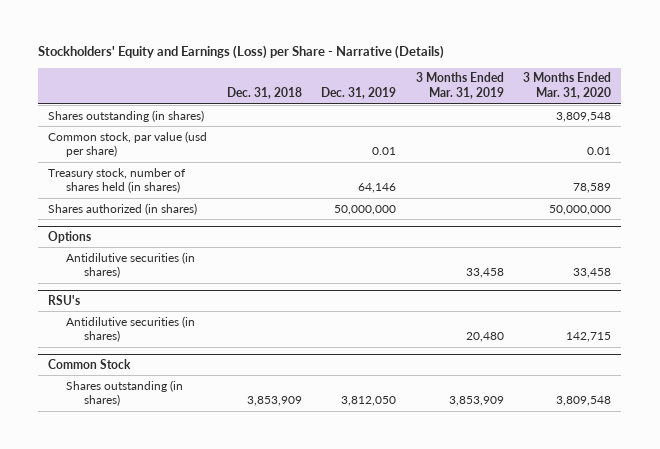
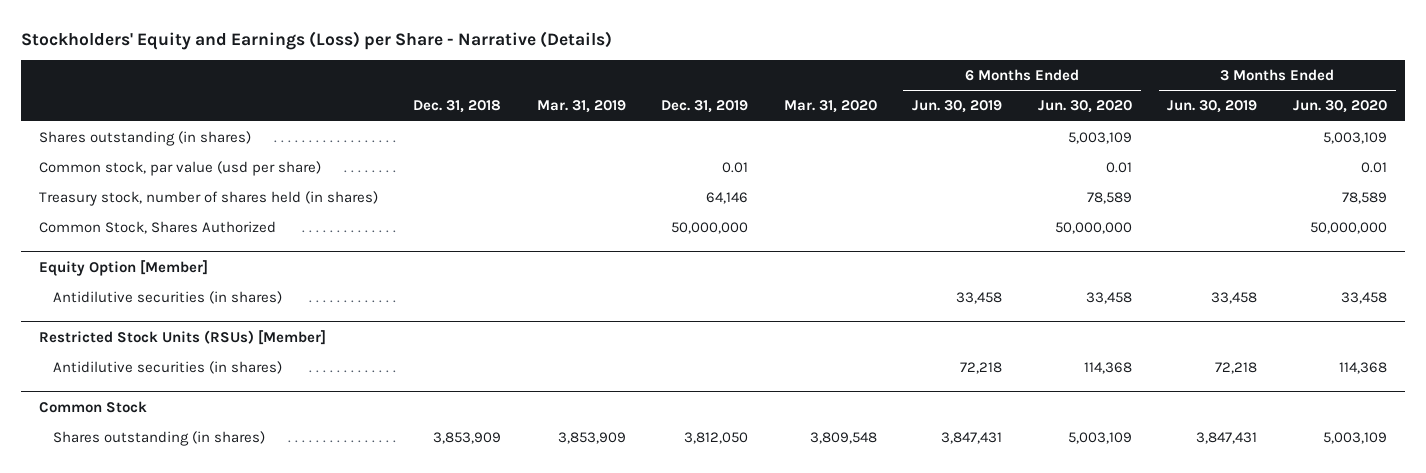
- | Dec. 31, 2018 | Dec. 31, 2019 | 3 Months Ended Mar. 31, 2019 | 3 Months Ended Mar. 31, 2020
+ | Dec. 31, 2018 | Mar. 31, 2019 | Dec. 31, 2019 | Mar. 31, 2020 | 6 Months Ended Jun. 30, 2019 | 6 Months Ended Jun. 30, 2020 | 3 Months Ended Jun. 30, 2019 | 3 Months Ended Jun. 30, 2020
- Shares authorized (in shares) | | 50,000,000 | | 50,000,000
- Options
+ Common Stock, Shares Authorized | | | 50,000,000 | | | 50,000,000 | | 50,000,000
+ Equity Option [Member]
- RSU's
+ Restricted Stock Units (RSUs) [Member]

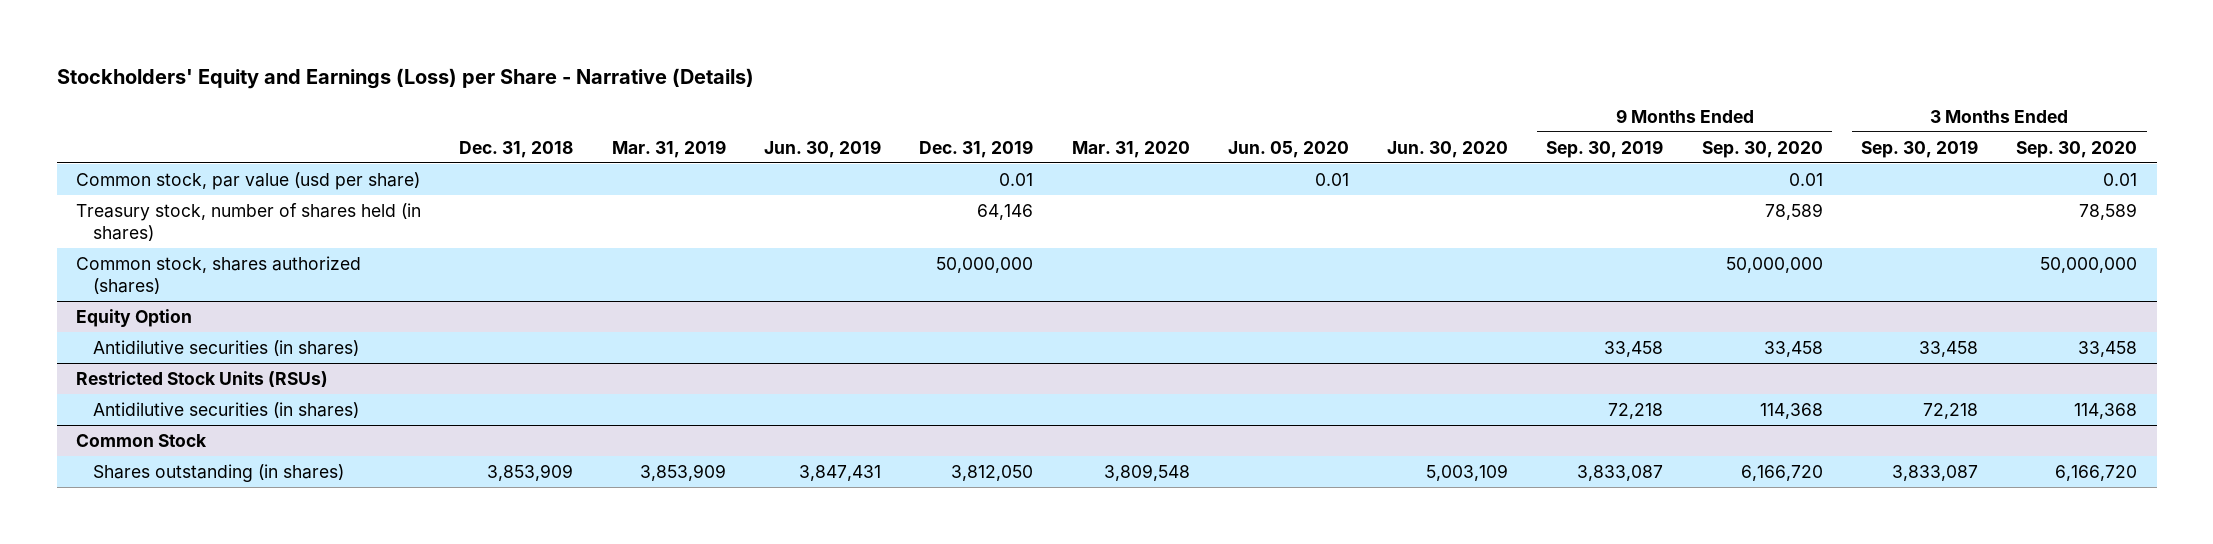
- | Dec. 31, 2018 | Mar. 31, 2019 | Dec. 31, 2019 | Mar. 31, 2020 | 6 Months Ended Jun. 30, 2019 | 6 Months Ended Jun. 30, 2020 | 3 Months Ended Jun. 30, 2019 | 3 Months Ended Jun. 30, 2020
+ | Dec. 31, 2018 | Mar. 31, 2019 | Jun. 30, 2019 | Dec. 31, 2019 | Mar. 31, 2020 | Jun. 05, 2020 | Jun. 30, 2020 | 9 Months Ended Sep. 30, 2019 | 9 Months Ended Sep. 30, 2020 | 3 Months Ended Sep. 30, 2019 | 3 Months Ended Sep. 30, 2020
- Shares outstanding (in shares) | | | | | | 5,003,109 | | 5,003,109
- Common Stock, Shares Authorized | | | 50,000,000 | | | 50,000,000 | | 50,000,000
- Equity Option [Member]
+ Common stock, shares authorized (shares) | | | | 50,000,000 | | | | | 50,000,000 | | 50,000,000
+ Equity Option
- Restricted Stock Units (RSUs) [Member]
+ Restricted Stock Units (RSUs)

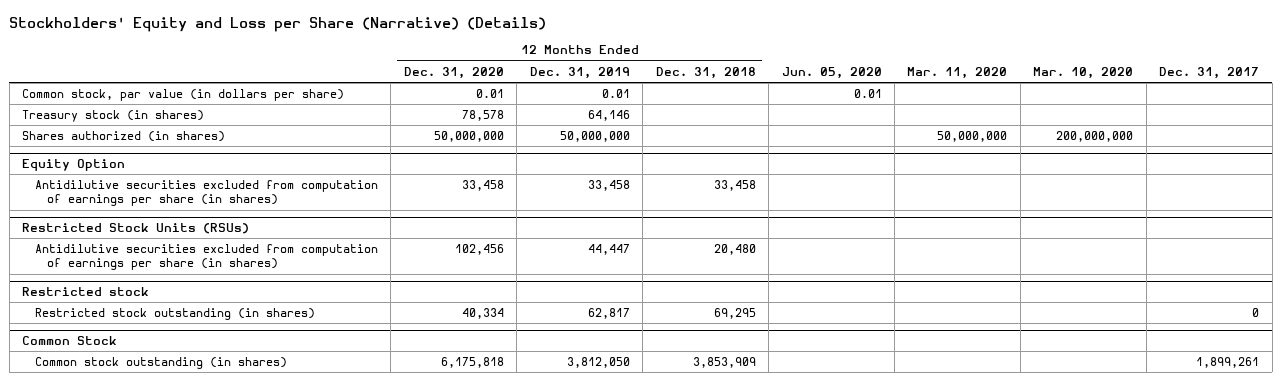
- Stockholders' Equity and Earnings (Loss) per Share - Narrative (Details)
+ Stockholders' Equity and Loss per Share (Narrative) (Details)
- | Dec. 31, 2018 | Mar. 31, 2019 | Jun. 30, 2019 | Dec. 31, 2019 | Mar. 31, 2020 | Jun. 05, 2020 | Jun. 30, 2020 | 9 Months Ended Sep. 30, 2019 | 9 Months Ended Sep. 30, 2020 | 3 Months Ended Sep. 30, 2019 | 3 Months Ended Sep. 30, 2020
+ | 12 Months Ended Dec. 31, 2020 | 12 Months Ended Dec. 31, 2019 | 12 Months Ended Dec. 31, 2018 | Jun. 05, 2020 | Mar. 11, 2020 | Mar. 10, 2020 | Dec. 31, 2017
- Common stock, par value (usd per share) | | | | 0.01 | | 0.01 | | | 0.01 | | 0.01
- Treasury stock, number of shares held (in shares) | | | | 64,146 | | | | | 78,589 | | 78,589
- Common stock, shares authorized (shares) | | | | 50,000,000 | | | | | 50,000,000 | | 50,000,000
+ Common stock, par value (in dollars per share) | 0.01 | 0.01 | | 0.01 | | |
+ Treasury stock (in shares) | 78,578 | 64,146 | | | | |
+ Shares authorized (in shares) | 50,000,000 | 50,000,000 | | | 50,000,000 | 200,000,000 |
@ Equity Option
- Antidilutive securities (in shares) | | | | | | | | 33,458 | 33,458 | 33,458 | 33,458
+ Antidilutive securities excluded from computation of earnings per share (in shares) | 33,458 | 33,458 | 33,458 | | | |
@ Restricted Stock Units (RSUs)
- Antidilutive securities (in shares) | | | | | | | | 72,218 | 114,368 | 72,218 | 114,368
+ Antidilutive securities excluded from computation of earnings per share (in shares) | 102,456 | 44,447 | 20,480 | | | |
+ Restricted stock
+ Restricted stock outstanding (in shares) | 40,334 | 62,817 | 69,295 | | | | 0
@ Common Stock
- Shares outstanding (in shares) | 3,853,909 | 3,853,909 | 3,847,431 | 3,812,050 | 3,809,548 | | 5,003,109 | 3,833,087 | 6,166,720 | 3,833,087 | 6,166,720
+ Common stock outstanding (in shares) | 6,175,818 | 3,812,050 | 3,853,909 | | | | 1,899,261

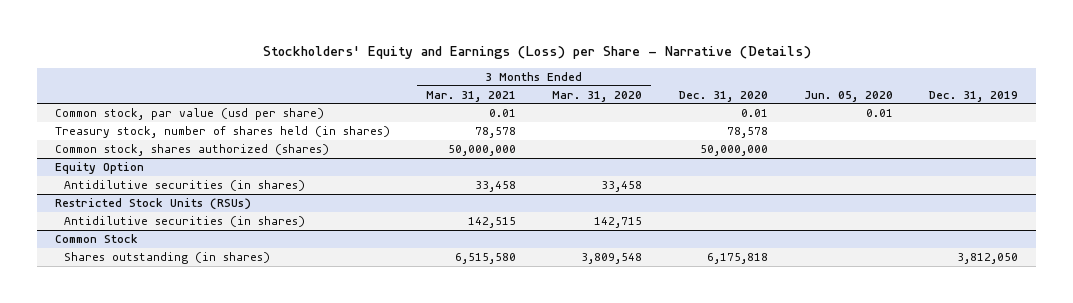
- Stockholders' Equity and Loss per Share (Narrative) (Details)
+ Stockholders' Equity and Earnings (Loss) per Share - Narrative (Details)
- | 12 Months Ended Dec. 31, 2020 | 12 Months Ended Dec. 31, 2019 | 12 Months Ended Dec. 31, 2018 | Jun. 05, 2020 | Mar. 11, 2020 | Mar. 10, 2020 | Dec. 31, 2017
+ | 3 Months Ended Mar. 31, 2021 | 3 Months Ended Mar. 31, 2020 | Dec. 31, 2020 | Jun. 05, 2020 | Dec. 31, 2019
- Common stock, par value (in dollars per share) | 0.01 | 0.01 | | 0.01 | | |
- Treasury stock (in shares) | 78,578 | 64,146 | | | | |
- Shares authorized (in shares) | 50,000,000 | 50,000,000 | | | 50,000,000 | 200,000,000 |
+ Common stock, par value (usd per share) | 0.01 | | 0.01 | 0.01 |
+ Treasury stock, number of shares held (in shares) | 78,578 | | 78,578 | |
+ Common stock, shares authorized (shares) | 50,000,000 | | 50,000,000 | |
@ Equity Option
- Antidilutive securities excluded from computation of earnings per share (in shares) | 33,458 | 33,458 | 33,458 | | | |
+ Antidilutive securities (in shares) | 33,458 | 33,458 | | |
@ Restricted Stock Units (RSUs)
- Antidilutive securities excluded from computation of earnings per share (in shares) | 102,456 | 44,447 | 20,480 | | | |
- Restricted stock
- Restricted stock outstanding (in shares) | 40,334 | 62,817 | 69,295 | | | | 0
@ Restricted Stock Units (RSUs)
+ Antidilutive securities (in shares) | 142,515 | 142,715 | | |
@ Common Stock
- Common stock outstanding (in shares) | 6,175,818 | 3,812,050 | 3,853,909 | | | | 1,899,261
+ Shares outstanding (in shares) | 6,515,580 | 3,809,548 | 6,175,818 | | 3,812,050

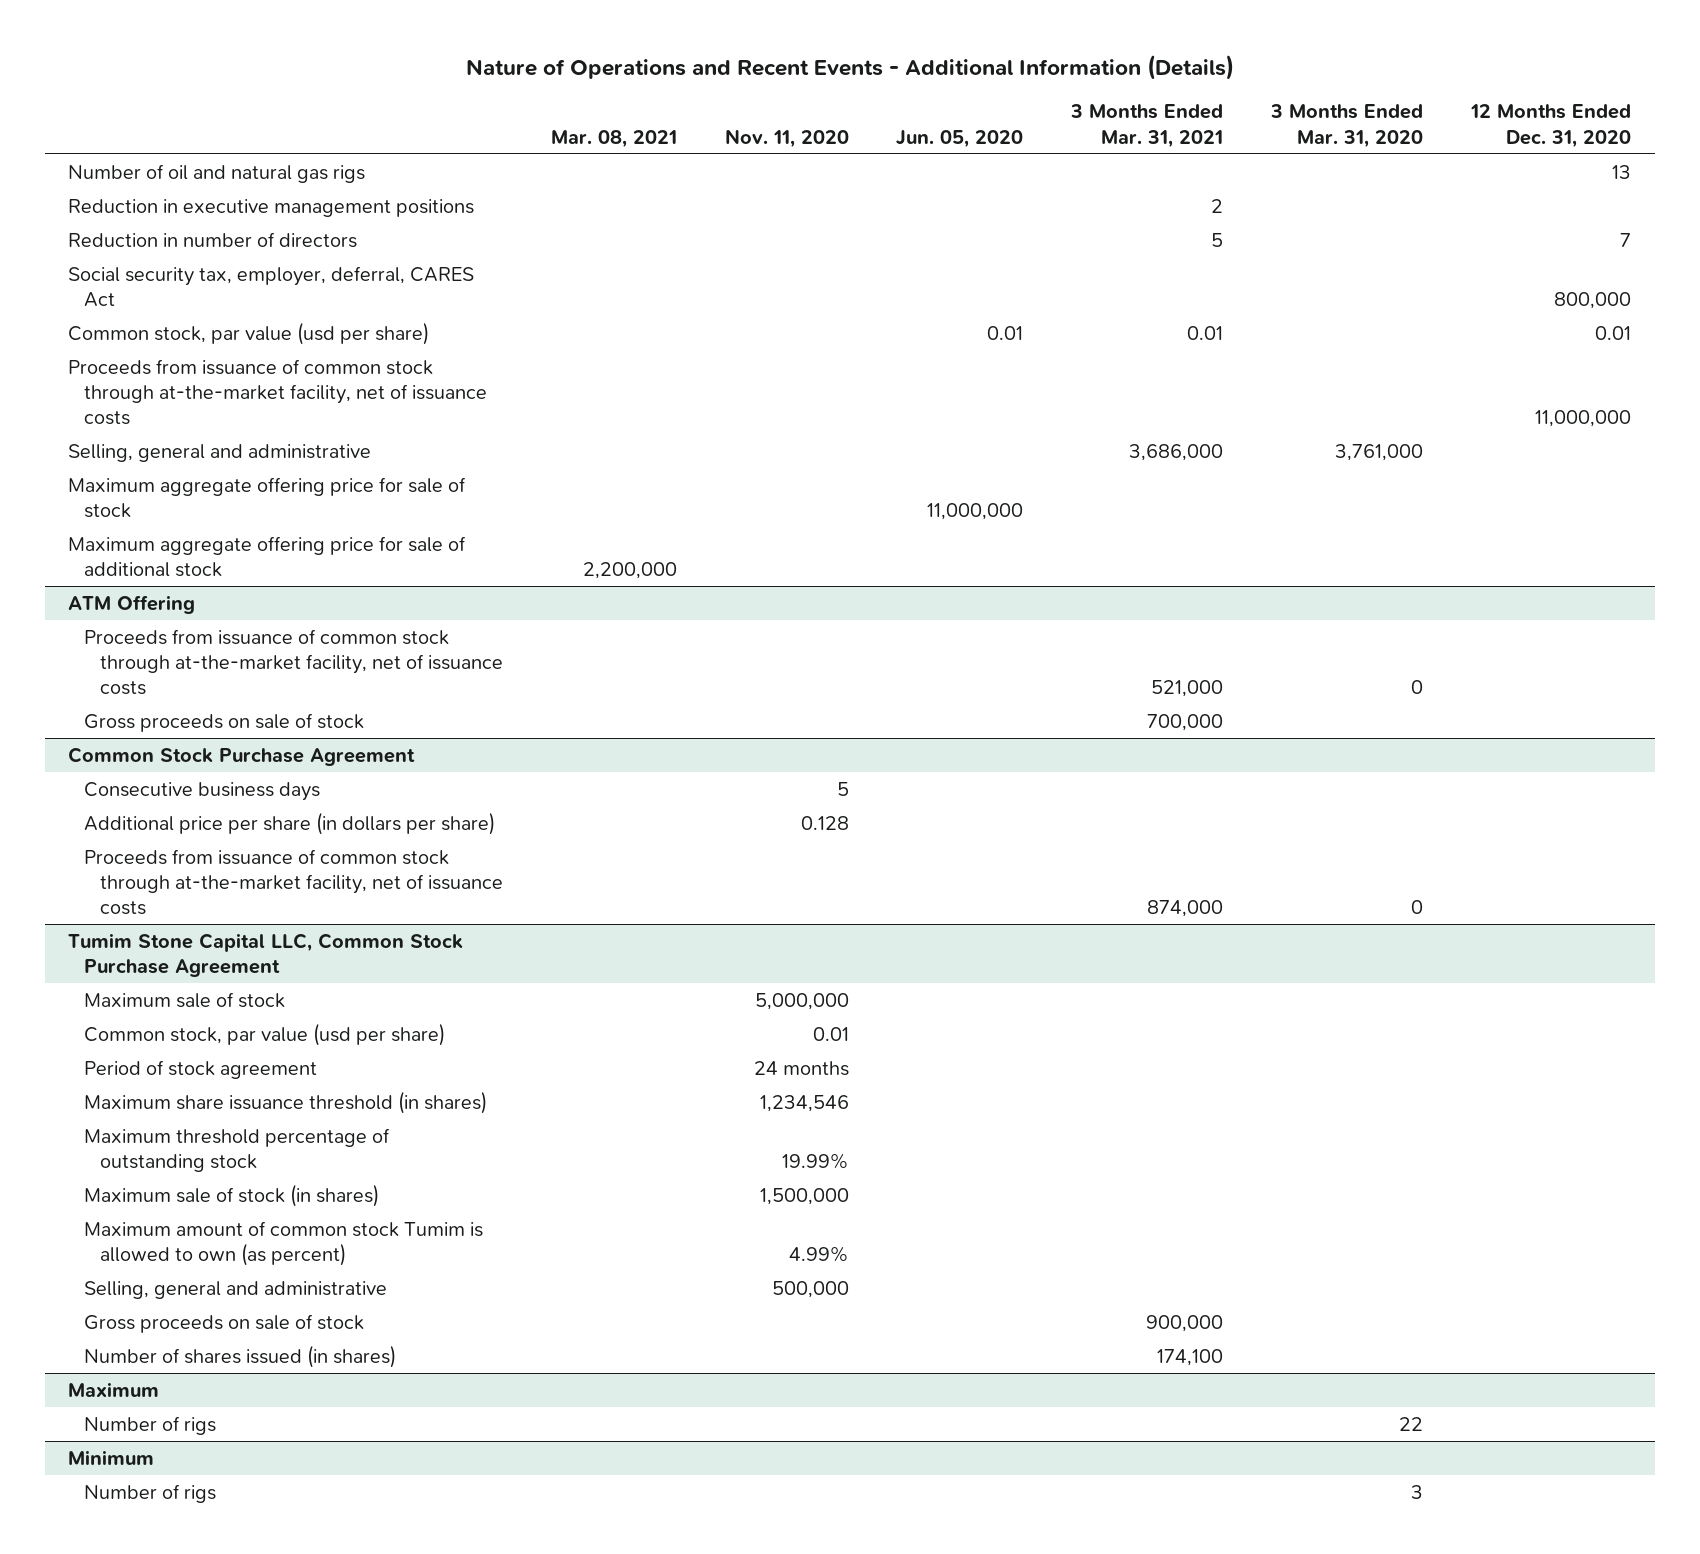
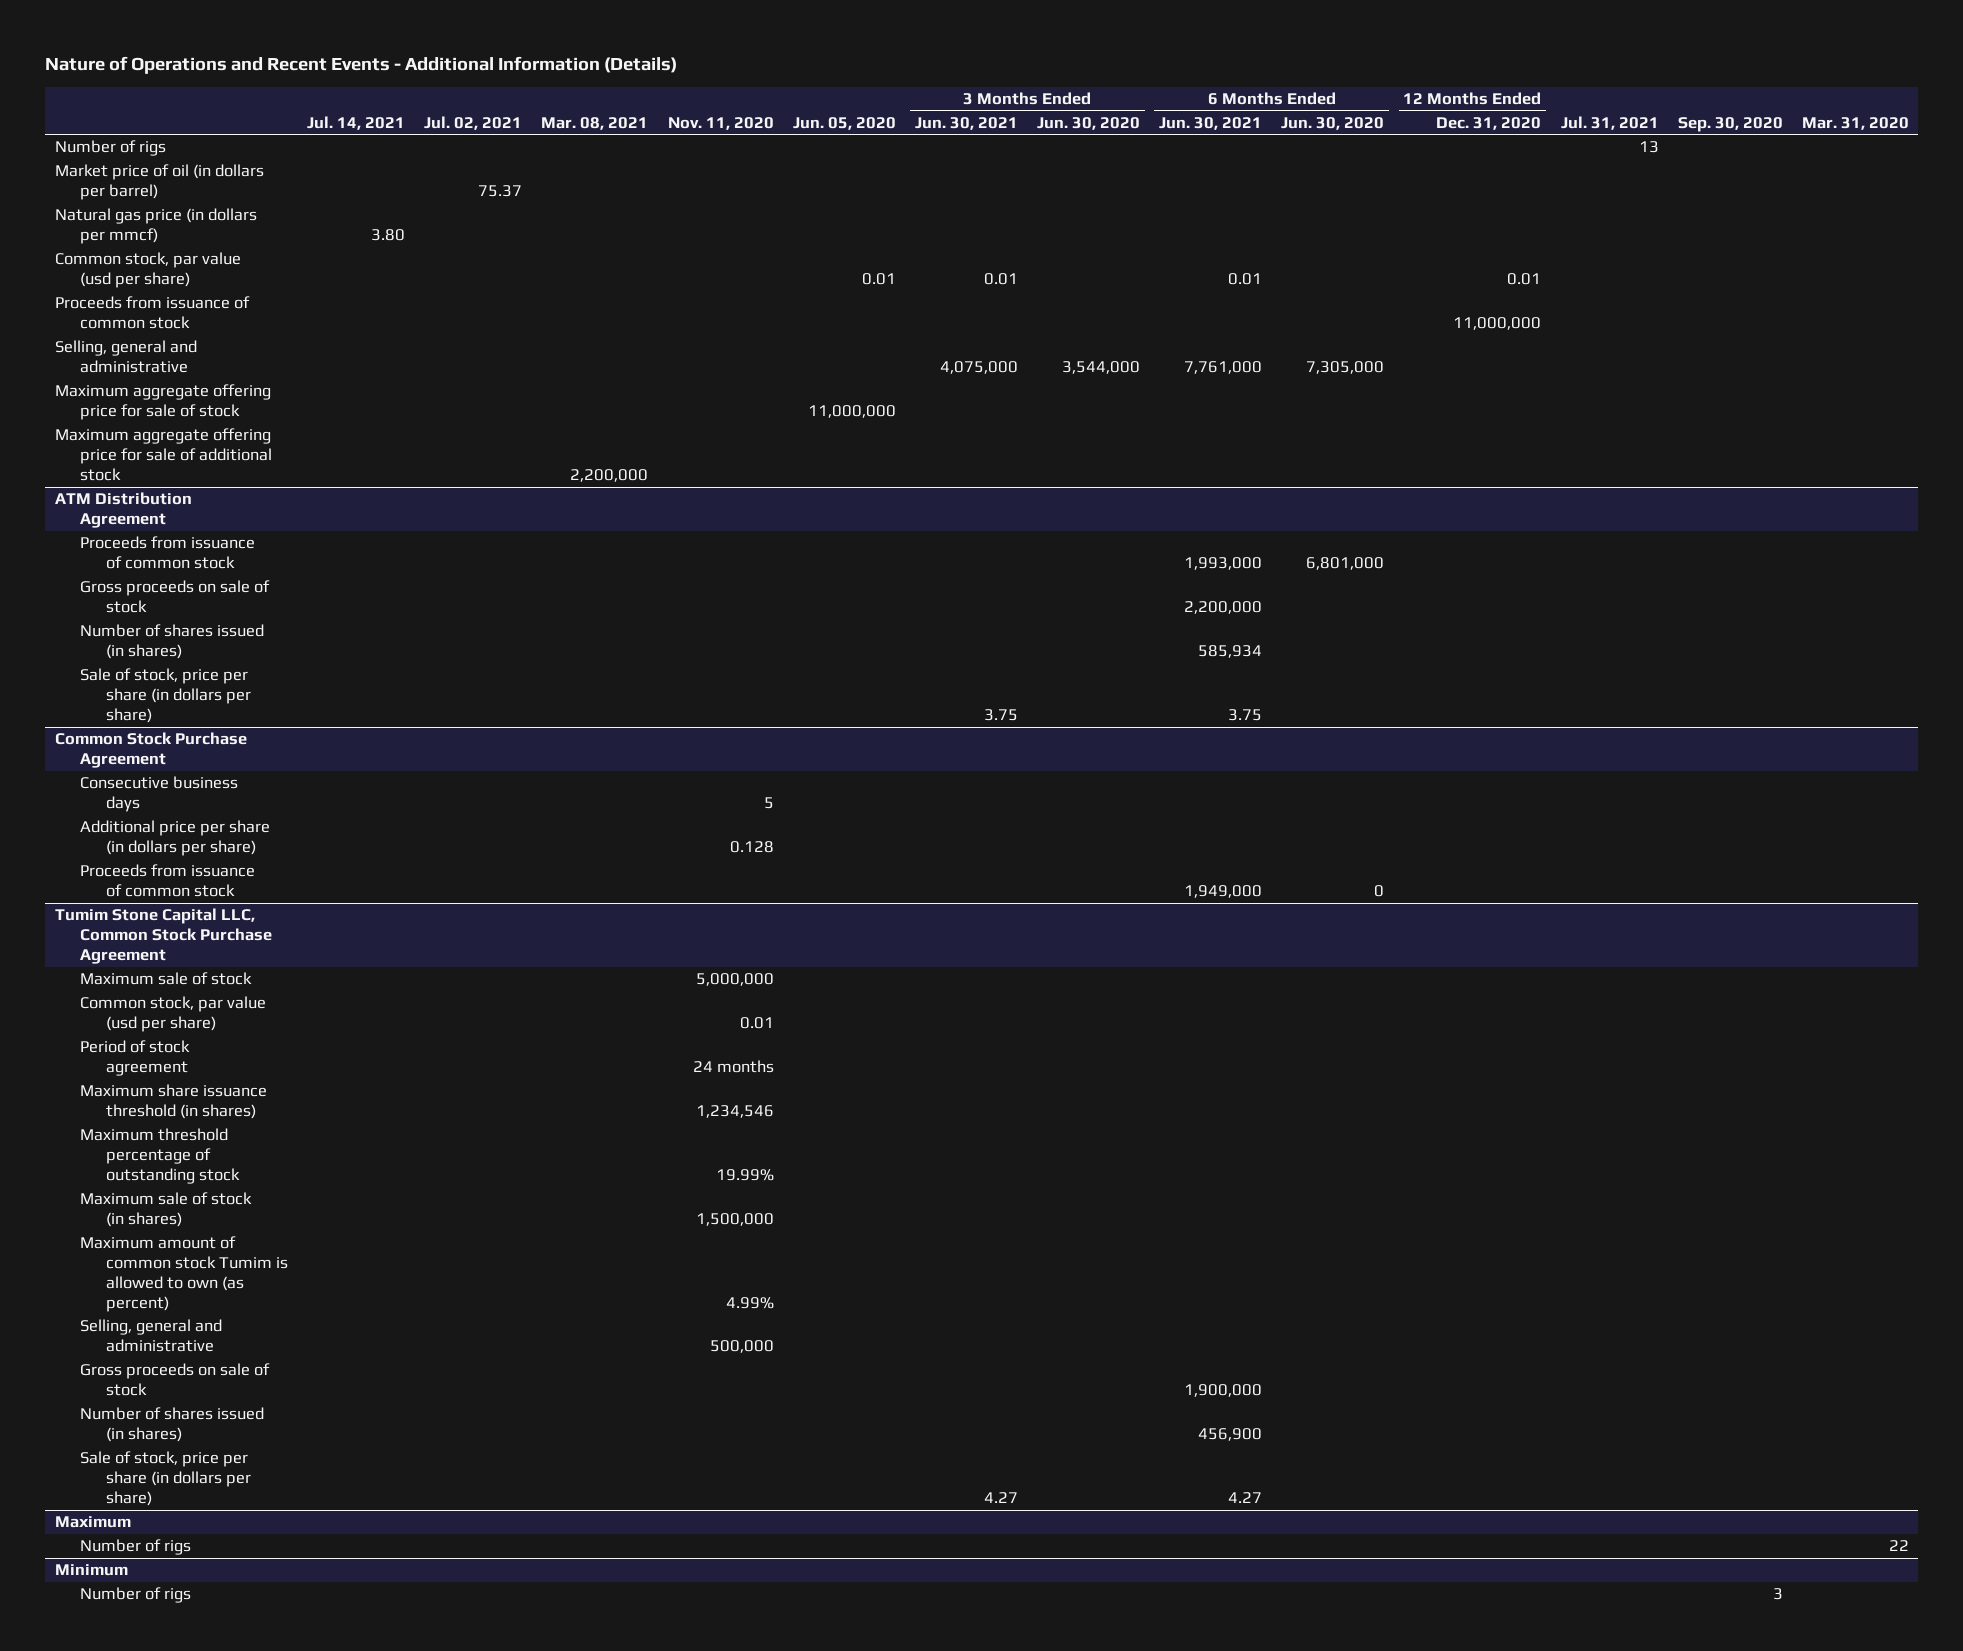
- | Mar. 08, 2021 | Nov. 11, 2020 | Jun. 05, 2020 | 3 Months Ended Mar. 31, 2021 | 3 Months Ended Mar. 31, 2020 | 12 Months Ended Dec. 31, 2020
+ | Jul. 14, 2021 | Jul. 02, 2021 | Mar. 08, 2021 | Nov. 11, 2020 | Jun. 05, 2020 | 3 Months Ended Jun. 30, 2021 | 3 Months Ended Jun. 30, 2020 | 6 Months Ended Jun. 30, 2021 | 6 Months Ended Jun. 30, 2020 | 12 Months Ended Dec. 31, 2020 | Jul. 31, 2021 | Sep. 30, 2020 | Mar. 31, 2020
- Number of oil and natural gas rigs | | | | | | 13
- Reduction in executive management positions | | | | 2 | |
- Reduction in number of directors | | | | 5 | | 7
- Social security tax, employer, deferral, CARES Act | | | | | | 800,000
+ Number of rigs | | | | | | | | | | | 13 | |
+ Market price of oil (in dollars per barrel) | | 75.37 | | | | | | | | | | |
+ Natural gas price (in dollars per mmcf) | 3.80 | | | | | | | | | | | |
- Proceeds from issuance of common stock through at-the-market facility, net of issuance costs | | | | | | 11,000,000
+ Proceeds from issuance of common stock | | | | | | | | | | 11,000,000 | | |
- ATM Offering
- Proceeds from issuance of common stock through at-the-market facility, net of issuance costs | | | | 521,000 | 0 |
+ ATM Distribution Agreement
+ Proceeds from issuance of common stock | | | | | | | | 1,993,000 | 6,801,000 | | | |
+ Number of shares issued (in shares) | | | | | | | | 585,934 | | | | |
+ Sale of stock, price per share (in dollars per share) | | | | | | 3.75 | | 3.75 | | | | |
@ Common Stock Purchase Agreement
- Proceeds from issuance of common stock through at-the-market facility, net of issuance costs | | | | 874,000 | 0 |
+ Proceeds from issuance of common stock | | | | | | | | 1,949,000 | 0 | | | |
@ Tumim Stone Capital LLC, Common Stock Purchase Agreement
+ Sale of stock, price per share (in dollars per share) | | | | | | 4.27 | | 4.27 | | | | |

